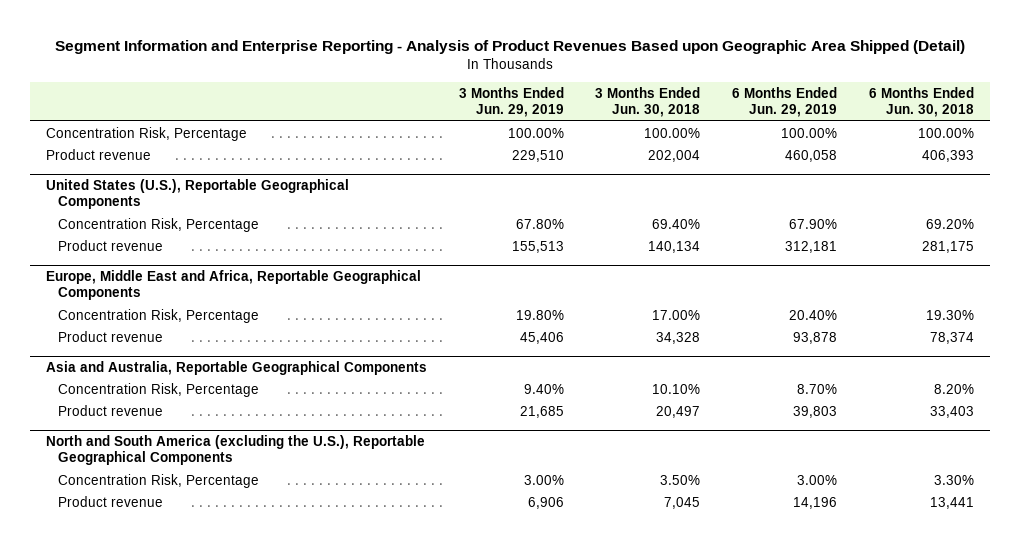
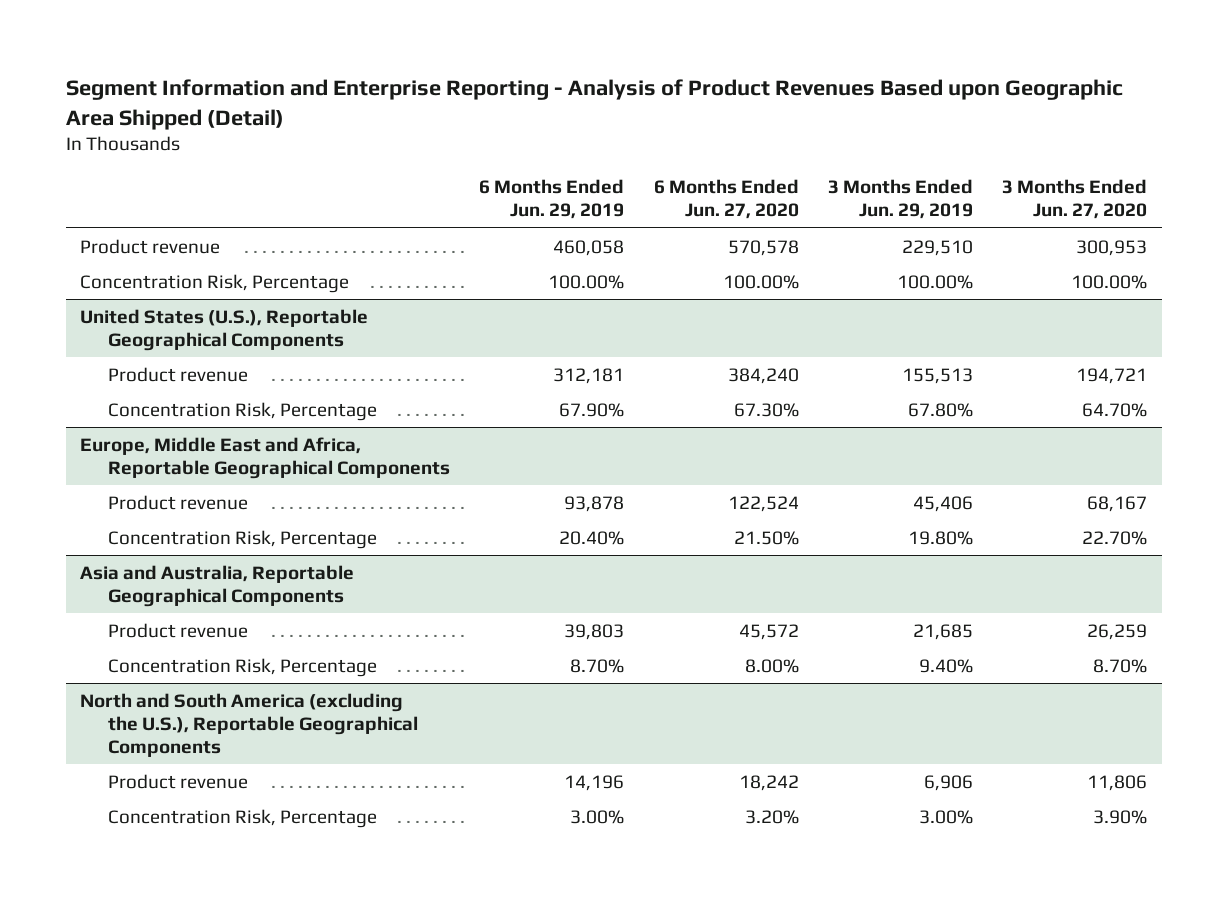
- | 3 Months Ended Jun. 29, 2019 | 3 Months Ended Jun. 30, 2018 | 6 Months Ended Jun. 29, 2019 | 6 Months Ended Jun. 30, 2018
+ | 6 Months Ended Jun. 29, 2019 | 6 Months Ended Jun. 27, 2020 | 3 Months Ended Jun. 29, 2019 | 3 Months Ended Jun. 27, 2020
moved down: Concentration Risk, Percentage | 100.00% | 100.00% | 100.00% | 100.00%
@ United States (U.S.), Reportable Geographical Components
moved down: Concentration Risk, Percentage | 67.90% | 67.30% | 67.80% | 64.70%
@ Europe, Middle East and Africa, Reportable Geographical Components
moved down: Concentration Risk, Percentage | 20.40% | 21.50% | 19.80% | 22.70%
@ Asia and Australia, Reportable Geographical Components
moved down: Concentration Risk, Percentage | 8.70% | 8.00% | 9.40% | 8.70%
@ North and South America (excluding the U.S.), Reportable Geographical Components
moved down: Concentration Risk, Percentage | 3.00% | 3.20% | 3.00% | 3.90%

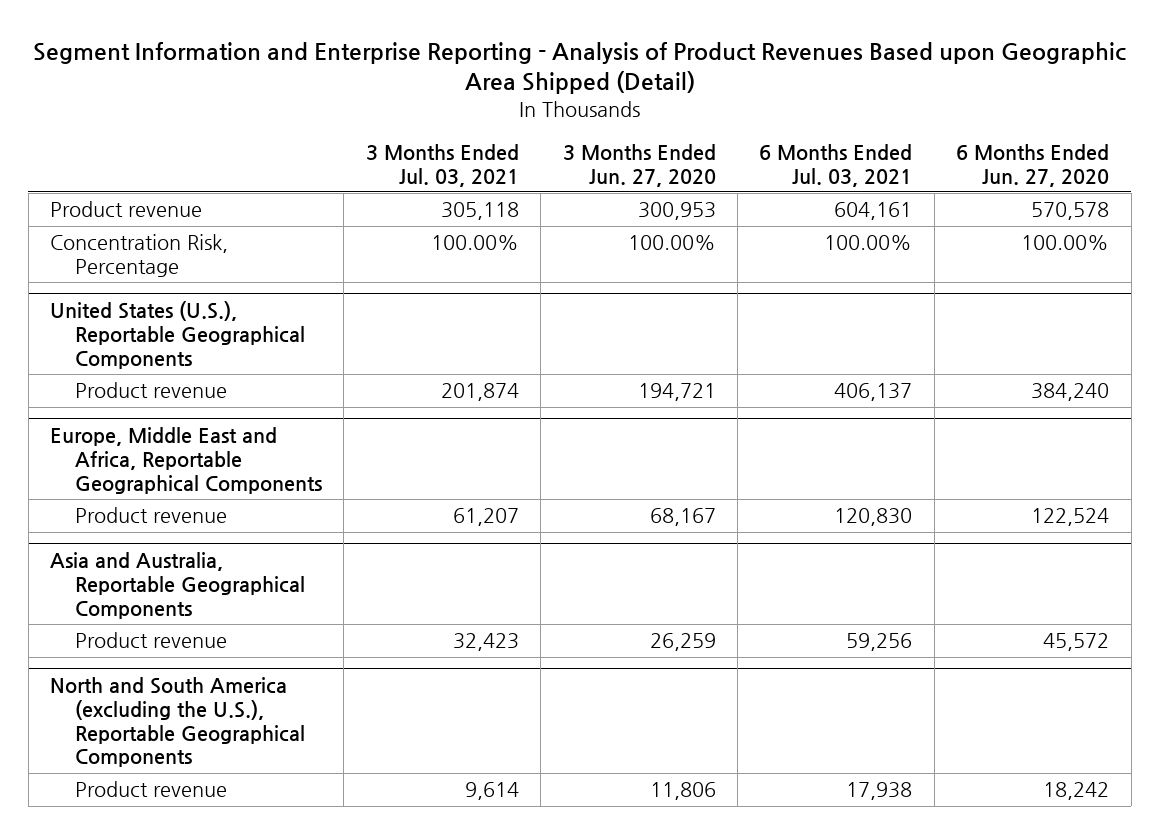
- | 6 Months Ended Jun. 29, 2019 | 6 Months Ended Jun. 27, 2020 | 3 Months Ended Jun. 29, 2019 | 3 Months Ended Jun. 27, 2020
+ | 3 Months Ended Jul. 03, 2021 | 3 Months Ended Jun. 27, 2020 | 6 Months Ended Jul. 03, 2021 | 6 Months Ended Jun. 27, 2020
@ United States (U.S.), Reportable Geographical Components
- Concentration Risk, Percentage | 67.90% | 67.30% | 67.80% | 64.70%
@ Europe, Middle East and Africa, Reportable Geographical Components
- Concentration Risk, Percentage | 20.40% | 21.50% | 19.80% | 22.70%
@ Asia and Australia, Reportable Geographical Components
- Concentration Risk, Percentage | 8.70% | 8.00% | 9.40% | 8.70%
@ North and South America (excluding the U.S.), Reportable Geographical Components
- Concentration Risk, Percentage | 3.00% | 3.20% | 3.00% | 3.90%

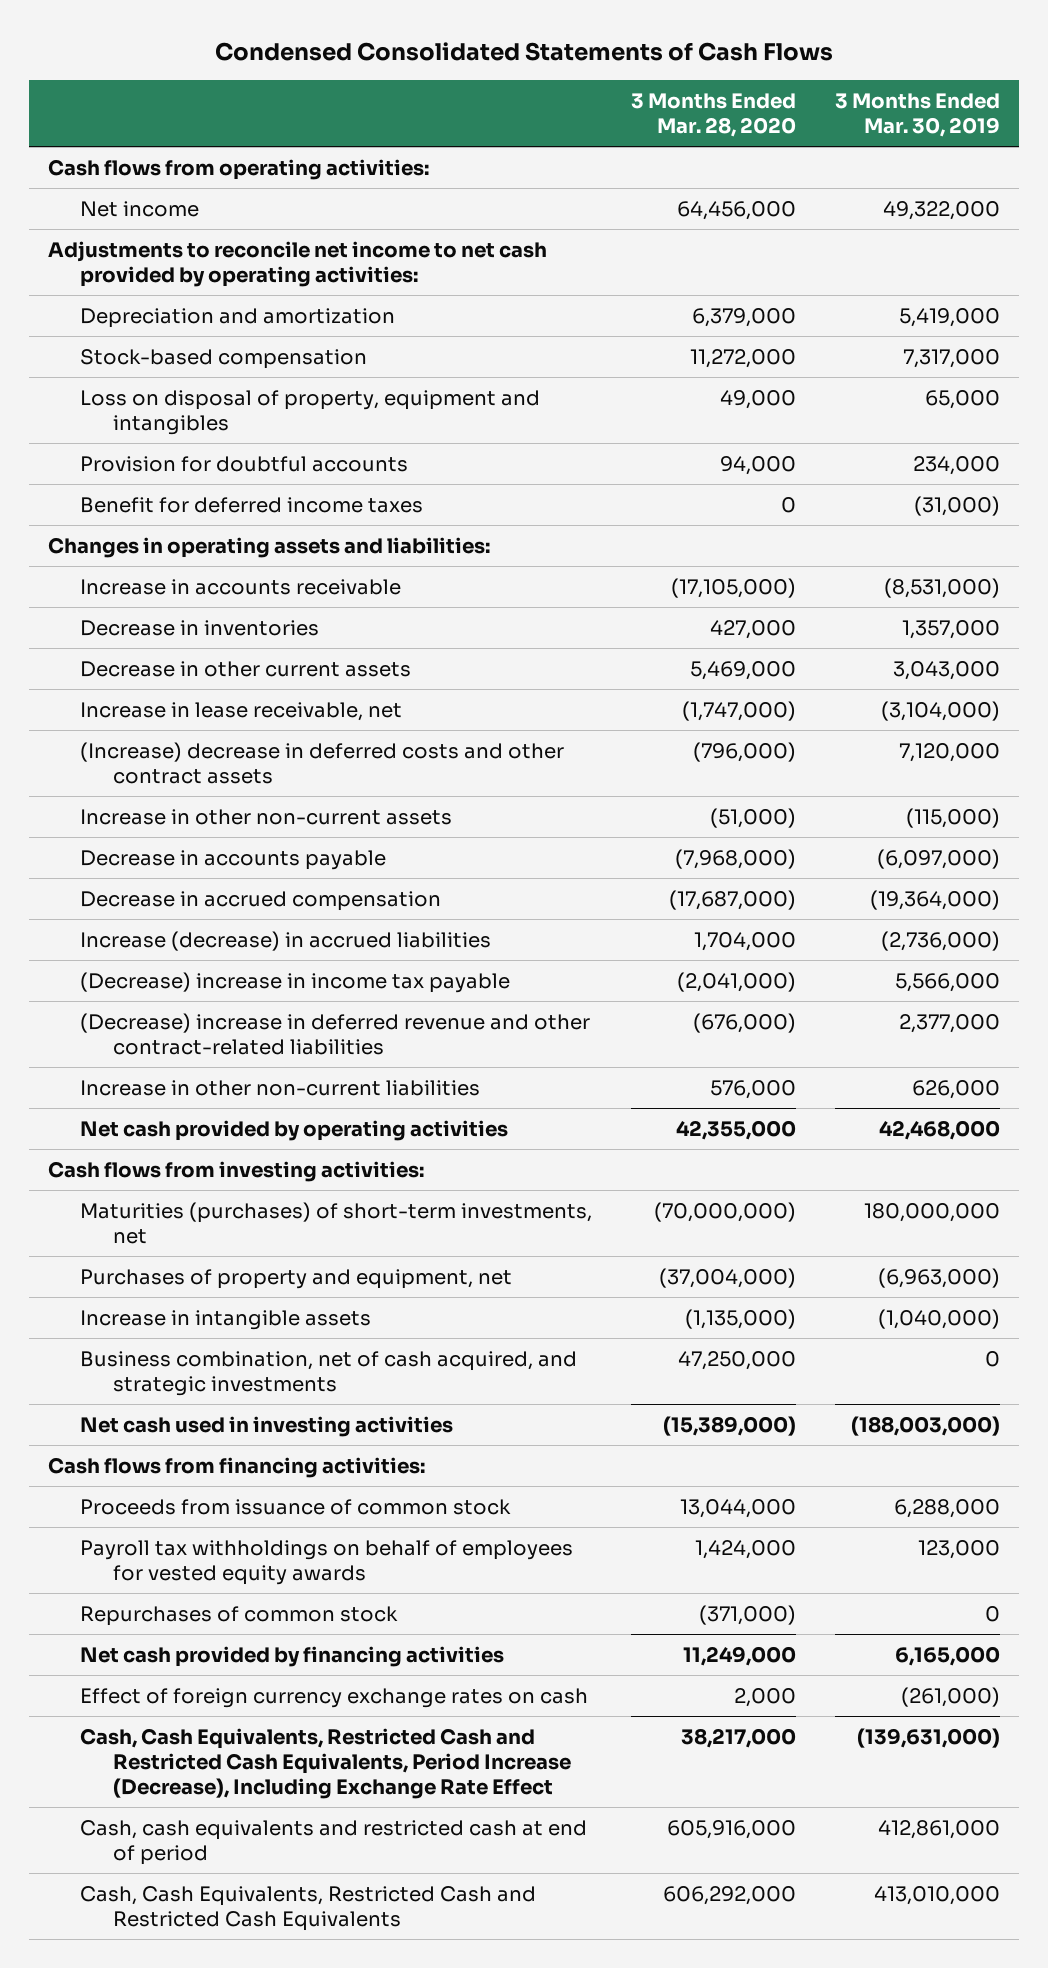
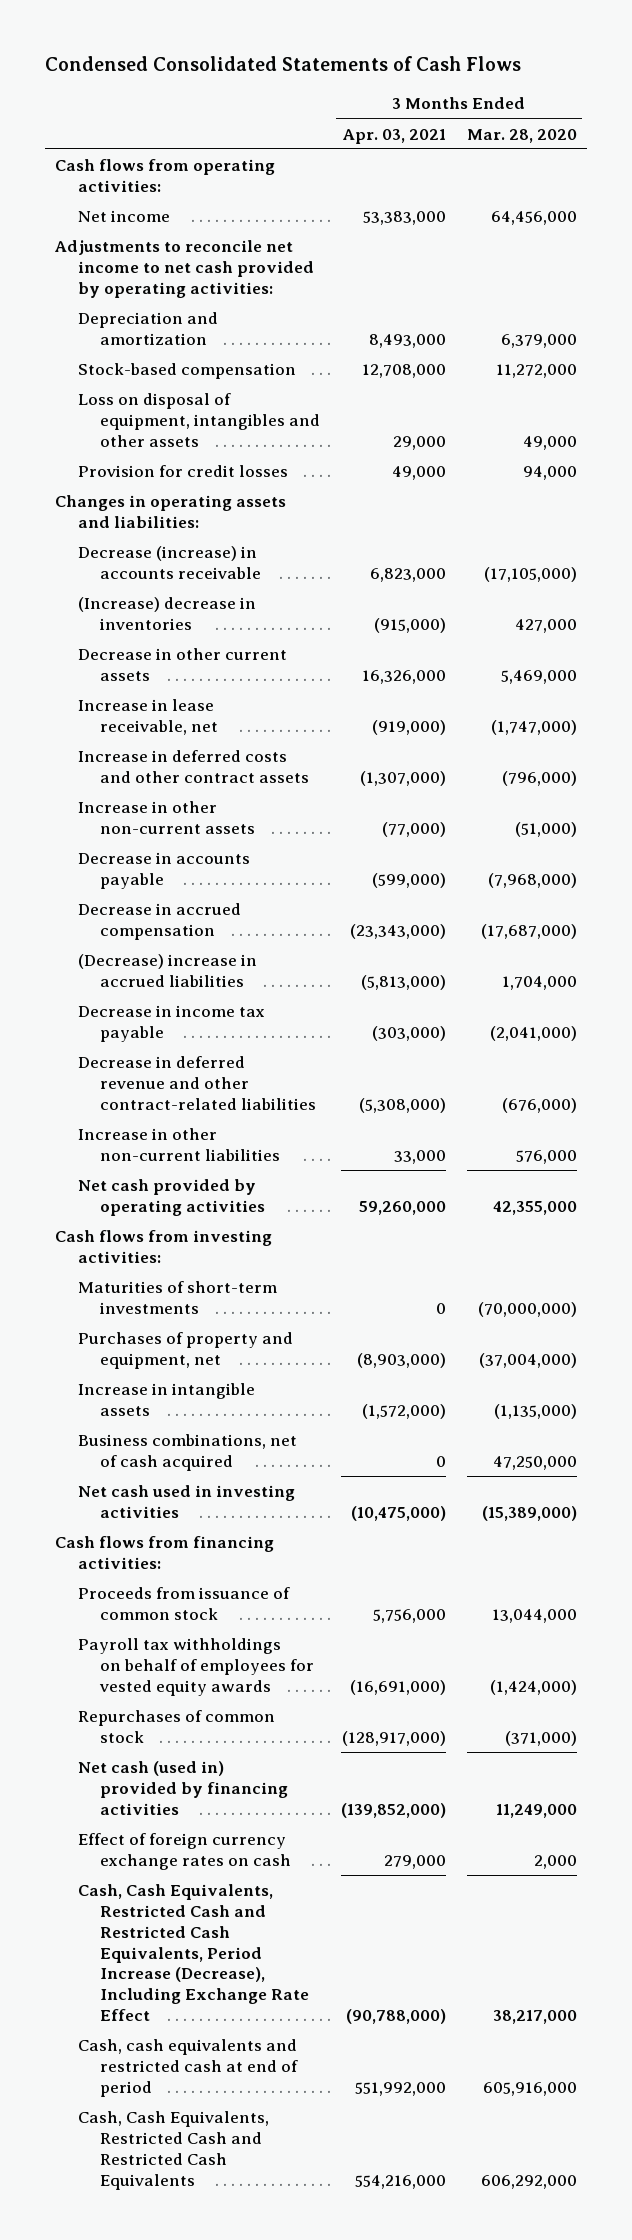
- | 3 Months Ended Mar. 28, 2020 | 3 Months Ended Mar. 30, 2019
+ | 3 Months Ended Apr. 03, 2021 | 3 Months Ended Mar. 28, 2020
- Loss on disposal of property, equipment and intangibles | 49,000 | 65,000
- Provision for doubtful accounts | 94,000 | 234,000
- Benefit for deferred income taxes | 0 | (31,000)
+ Loss on disposal of equipment, intangibles and other assets | 29,000 | 49,000
+ Provision for credit losses | 49,000 | 94,000
- Increase in accounts receivable | (17,105,000) | (8,531,000)
- Decrease in inventories | 427,000 | 1,357,000
+ Decrease (increase) in accounts receivable | 6,823,000 | (17,105,000)
+ (Increase) decrease in inventories | (915,000) | 427,000
- (Increase) decrease in deferred costs and other contract assets | (796,000) | 7,120,000
+ Increase in deferred costs and other contract assets | (1,307,000) | (796,000)
- Increase (decrease) in accrued liabilities | 1,704,000 | (2,736,000)
- (Decrease) increase in income tax payable | (2,041,000) | 5,566,000
- (Decrease) increase in deferred revenue and other contract-related liabilities | (676,000) | 2,377,000
+ (Decrease) increase in accrued liabilities | (5,813,000) | 1,704,000
+ Decrease in income tax payable | (303,000) | (2,041,000)
+ Decrease in deferred revenue and other contract-related liabilities | (5,308,000) | (676,000)
- Maturities (purchases) of short-term investments, net | (70,000,000) | 180,000,000
+ Maturities of short-term investments | 0 | (70,000,000)
- Business combination, net of cash acquired, and strategic investments | 47,250,000 | 0
+ Business combinations, net of cash acquired | 0 | 47,250,000
- Payroll tax withholdings on behalf of employees for vested equity awards | 1,424,000 | 123,000
+ Payroll tax withholdings on behalf of employees for vested equity awards | (16,691,000) | (1,424,000)
- Net cash provided by financing activities | 11,249,000 | 6,165,000
+ Net cash (used in) provided by financing activities | (139,852,000) | 11,249,000

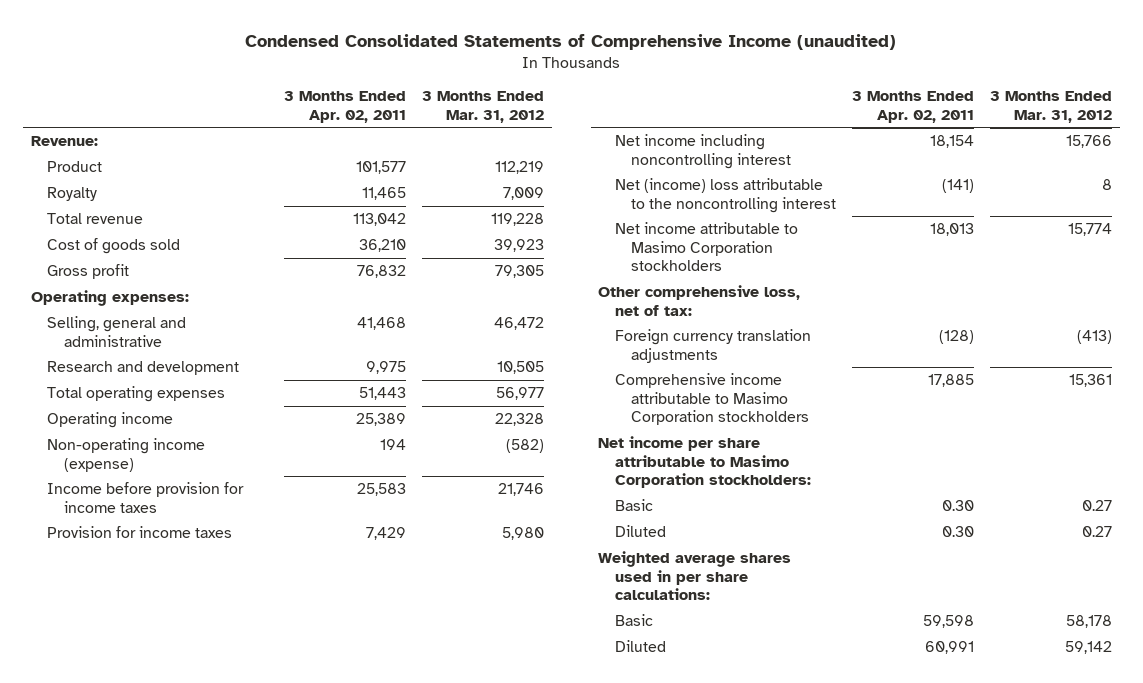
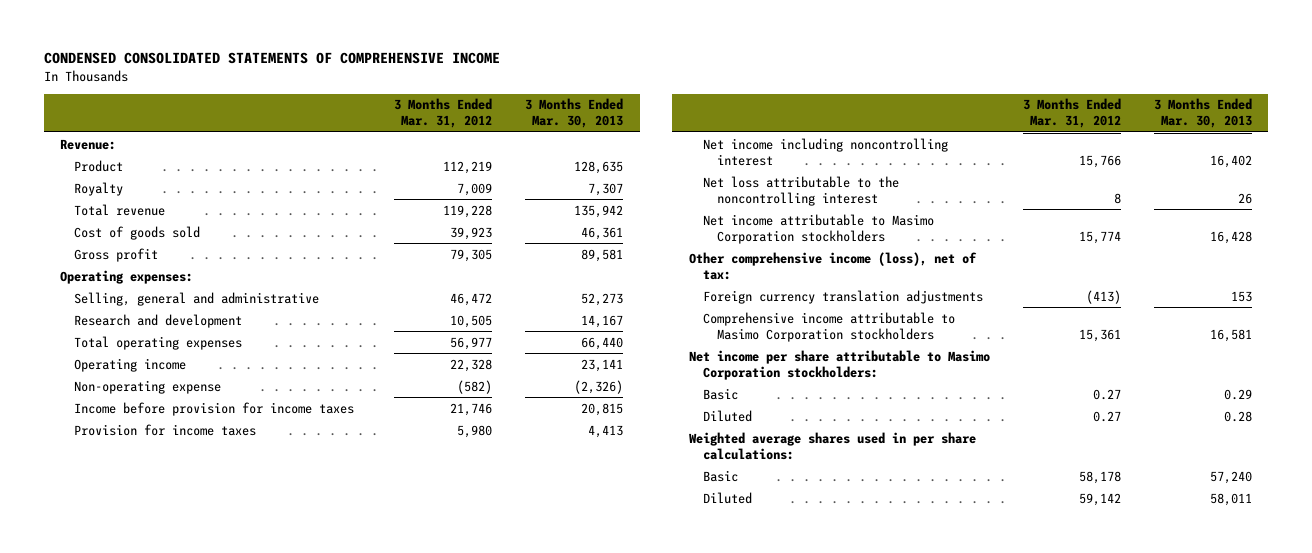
- Condensed Consolidated Statements of Comprehensive Income (unaudited)
+ CONDENSED CONSOLIDATED STATEMENTS OF COMPREHENSIVE INCOME
- | 3 Months Ended Apr. 02, 2011 | 3 Months Ended Mar. 31, 2012
+ | 3 Months Ended Mar. 31, 2012 | 3 Months Ended Mar. 30, 2013
- Non-operating income (expense) | 194 | (582)
+ Non-operating expense | (582) | (2,326)
- Net (income) loss attributable to the noncontrolling interest | (141) | 8
+ Net loss attributable to the noncontrolling interest | 8 | 26
- Other comprehensive loss, net of tax:
+ Other comprehensive income (loss), net of tax:

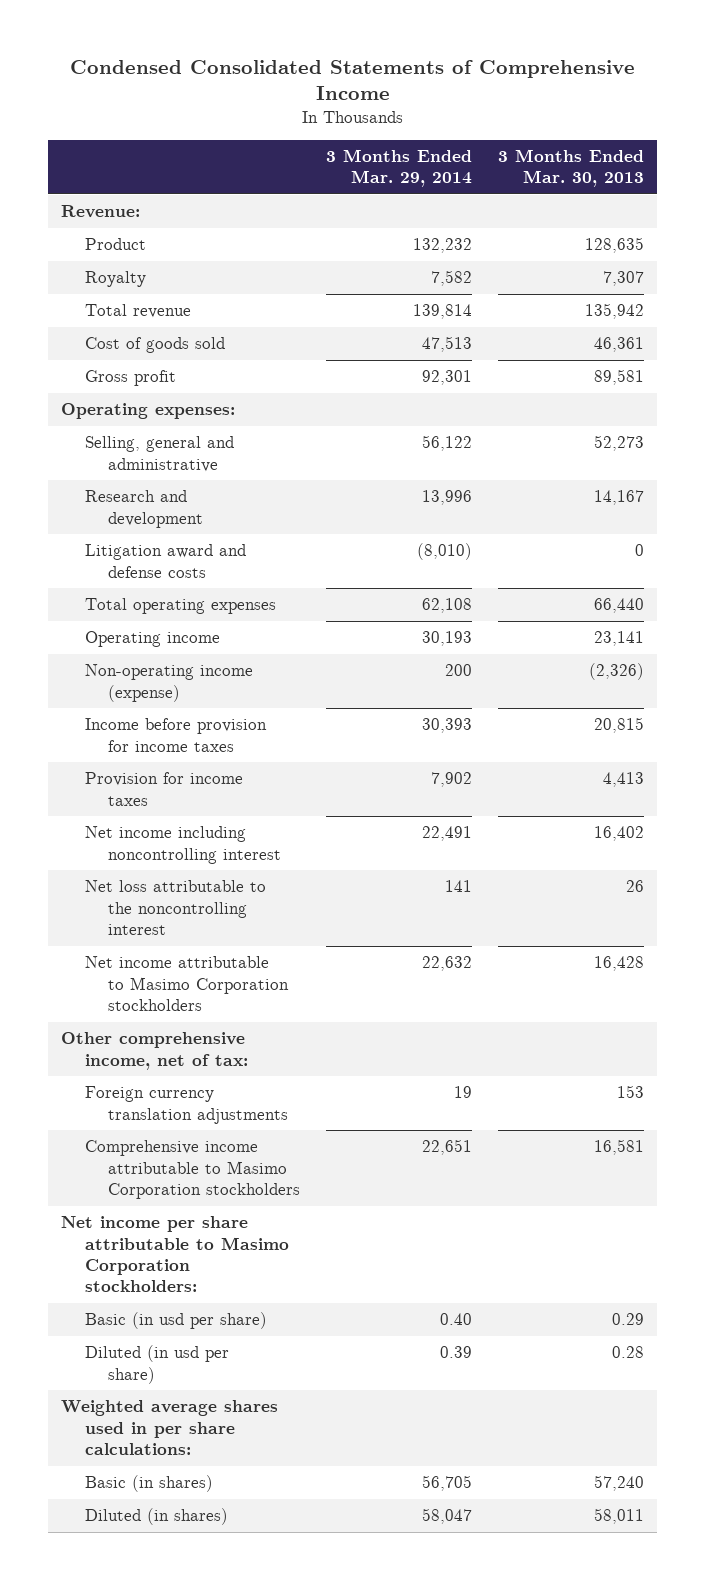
- CONDENSED CONSOLIDATED STATEMENTS OF COMPREHENSIVE INCOME
+ Condensed Consolidated Statements of Comprehensive Income
- | 3 Months Ended Mar. 31, 2012 | 3 Months Ended Mar. 30, 2013
+ | 3 Months Ended Mar. 29, 2014 | 3 Months Ended Mar. 30, 2013
+ Litigation award and defense costs | (8,010) | 0
- Non-operating expense | (582) | (2,326)
+ Non-operating income (expense) | 200 | (2,326)
- Other comprehensive income (loss), net of tax:
+ Other comprehensive income, net of tax:
- Basic | 0.27 | 0.29
- Diluted | 0.27 | 0.28
+ Basic (in usd per share) | 0.40 | 0.29
+ Diluted (in usd per share) | 0.39 | 0.28
- Basic | 58,178 | 57,240
- Diluted | 59,142 | 58,011
+ Basic (in shares) | 56,705 | 57,240
+ Diluted (in shares) | 58,047 | 58,011

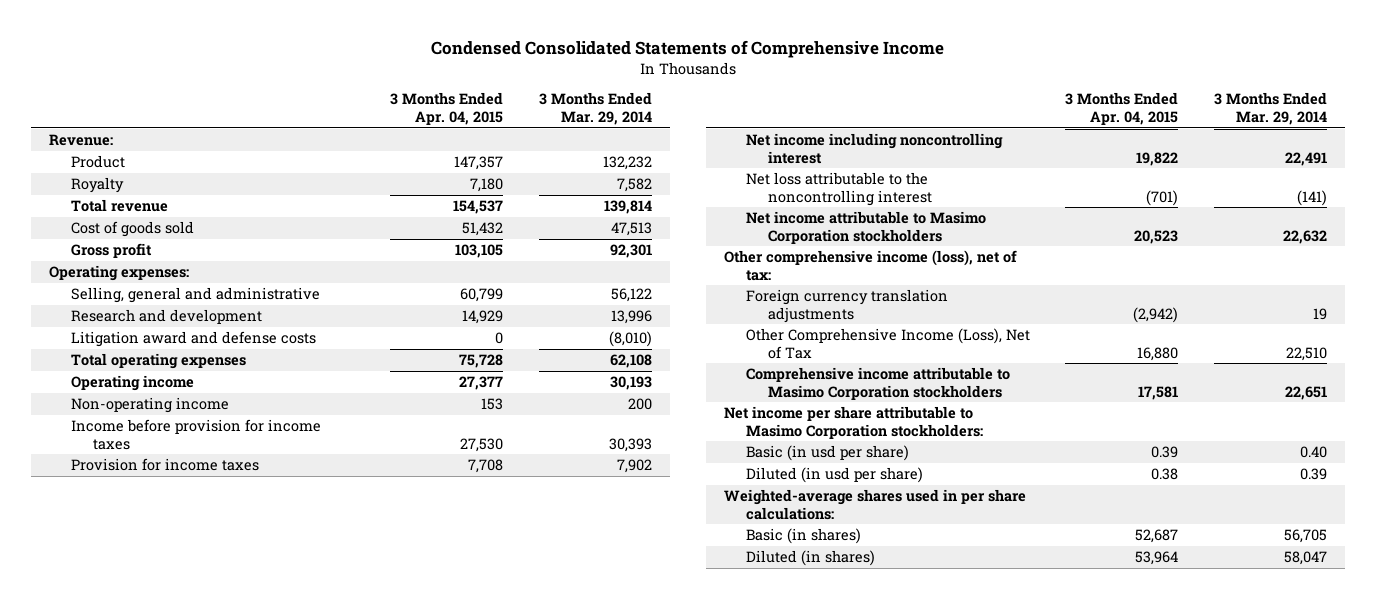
- | 3 Months Ended Mar. 29, 2014 | 3 Months Ended Mar. 30, 2013
+ | 3 Months Ended Apr. 04, 2015 | 3 Months Ended Mar. 29, 2014
- Non-operating income (expense) | 200 | (2,326)
+ Non-operating income | 153 | 200
- Net loss attributable to the noncontrolling interest | 141 | 26
+ Net loss attributable to the noncontrolling interest | (701) | (141)
- Other comprehensive income, net of tax:
+ Other comprehensive income (loss), net of tax:
+ Other Comprehensive Income (Loss), Net of Tax | 16,880 | 22,510
- Weighted average shares used in per share calculations:
+ Weighted-average shares used in per share calculations:

